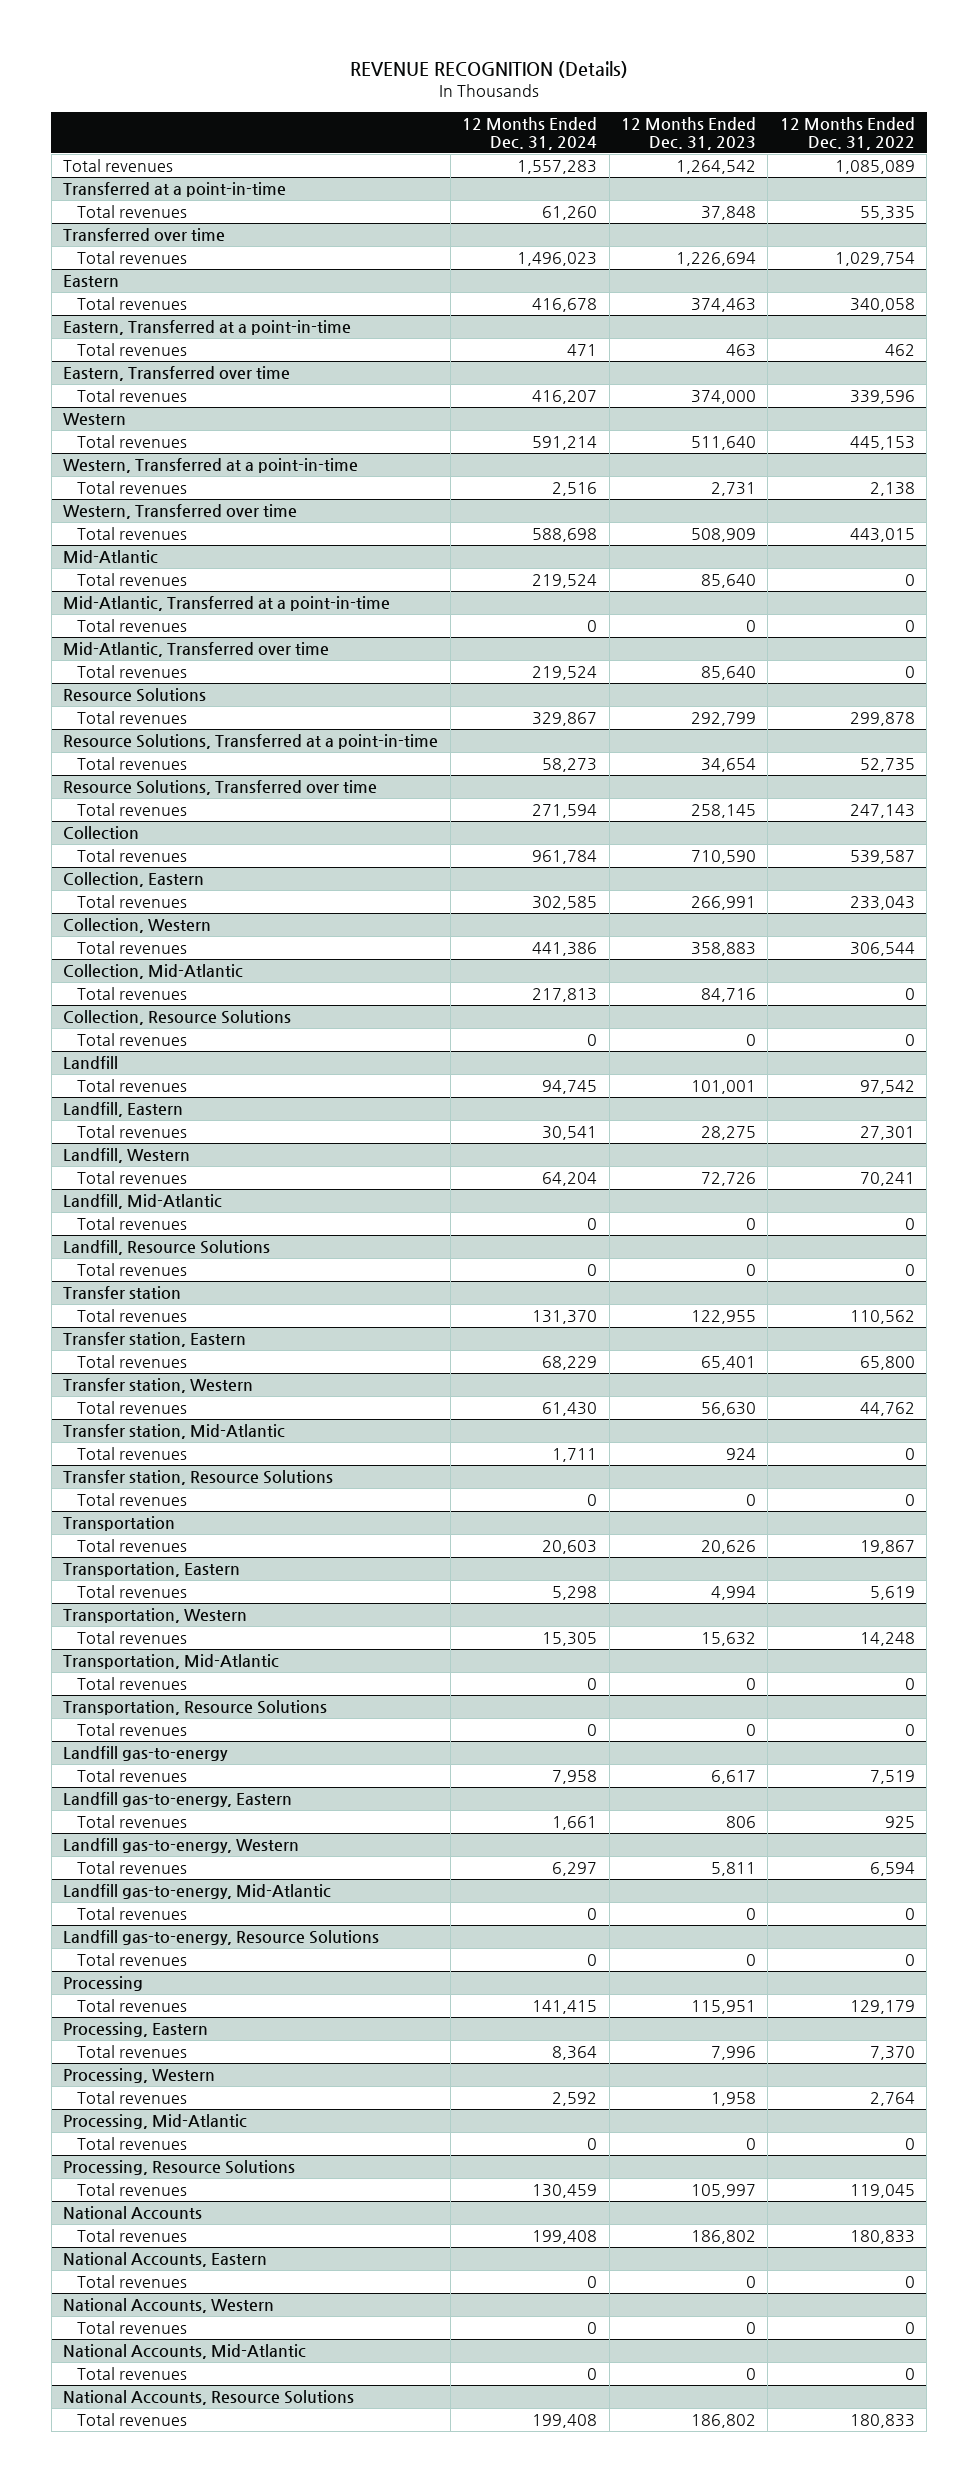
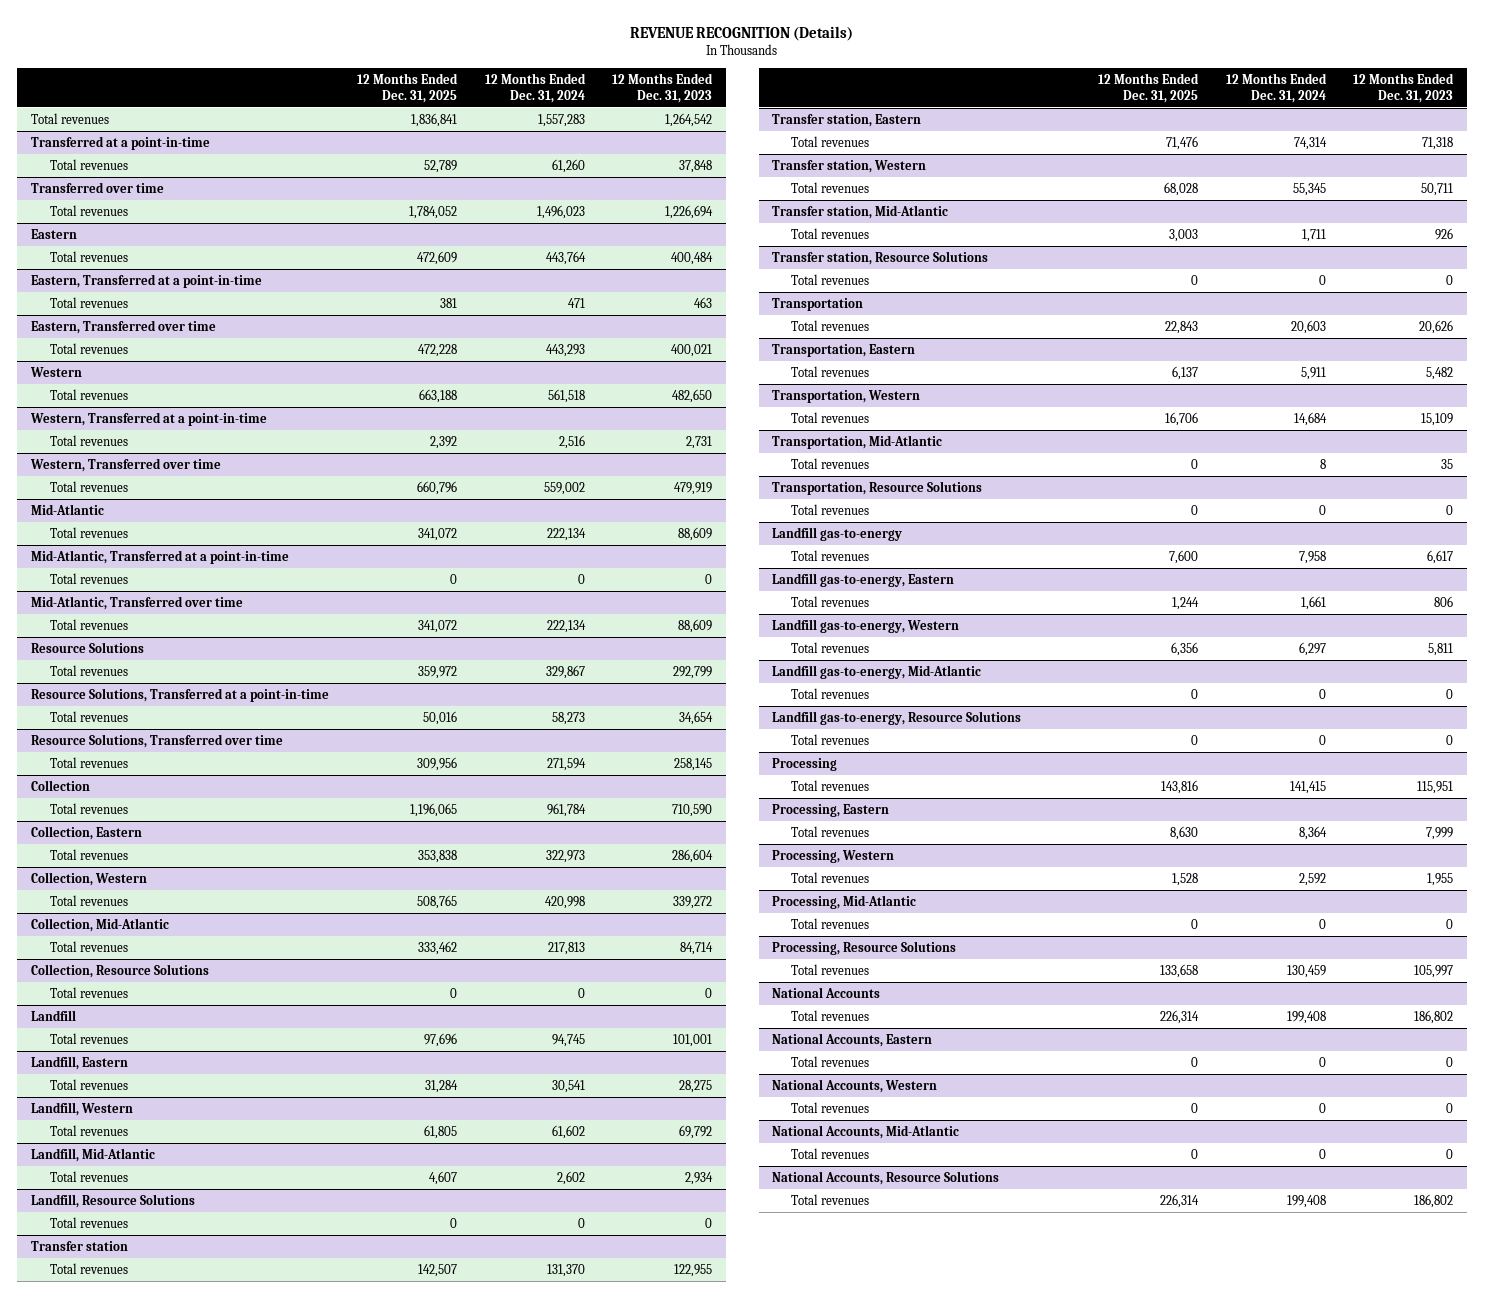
- | 12 Months Ended Dec. 31, 2024 | 12 Months Ended Dec. 31, 2023 | 12 Months Ended Dec. 31, 2022
+ | 12 Months Ended Dec. 31, 2025 | 12 Months Ended Dec. 31, 2024 | 12 Months Ended Dec. 31, 2023
@ Eastern
- Total revenues | 416,678 | 374,463 | 340,058
+ Total revenues | 472,609 | 443,764 | 400,484
@ Eastern, Transferred over time
- Total revenues | 416,207 | 374,000 | 339,596
+ Total revenues | 472,228 | 443,293 | 400,021
@ Western
- Total revenues | 591,214 | 511,640 | 445,153
+ Total revenues | 663,188 | 561,518 | 482,650
@ Western, Transferred over time
- Total revenues | 588,698 | 508,909 | 443,015
+ Total revenues | 660,796 | 559,002 | 479,919
@ Mid-Atlantic
- Total revenues | 219,524 | 85,640 | 0
+ Total revenues | 341,072 | 222,134 | 88,609
@ Mid-Atlantic, Transferred over time
- Total revenues | 219,524 | 85,640 | 0
+ Total revenues | 341,072 | 222,134 | 88,609
@ Collection, Eastern
- Total revenues | 302,585 | 266,991 | 233,043
+ Total revenues | 353,838 | 322,973 | 286,604
@ Collection, Western
- Total revenues | 441,386 | 358,883 | 306,544
+ Total revenues | 508,765 | 420,998 | 339,272
@ Collection, Mid-Atlantic
- Total revenues | 217,813 | 84,716 | 0
+ Total revenues | 333,462 | 217,813 | 84,714
@ Landfill, Western
- Total revenues | 64,204 | 72,726 | 70,241
+ Total revenues | 61,805 | 61,602 | 69,792
@ Landfill, Mid-Atlantic
- Total revenues | 0 | 0 | 0
+ Total revenues | 4,607 | 2,602 | 2,934
@ Transfer station, Eastern
- Total revenues | 68,229 | 65,401 | 65,800
+ Total revenues | 71,476 | 74,314 | 71,318
@ Transfer station, Western
- Total revenues | 61,430 | 56,630 | 44,762
+ Total revenues | 68,028 | 55,345 | 50,711
@ Transfer station, Mid-Atlantic
- Total revenues | 1,711 | 924 | 0
+ Total revenues | 3,003 | 1,711 | 926
@ Transportation, Eastern
- Total revenues | 5,298 | 4,994 | 5,619
+ Total revenues | 6,137 | 5,911 | 5,482
@ Transportation, Western
- Total revenues | 15,305 | 15,632 | 14,248
+ Total revenues | 16,706 | 14,684 | 15,109
@ Transportation, Mid-Atlantic
- Total revenues | 0 | 0 | 0
+ Total revenues | 0 | 8 | 35
@ Processing, Eastern
- Total revenues | 8,364 | 7,996 | 7,370
+ Total revenues | 8,630 | 8,364 | 7,999
@ Processing, Western
- Total revenues | 2,592 | 1,958 | 2,764
+ Total revenues | 1,528 | 2,592 | 1,955

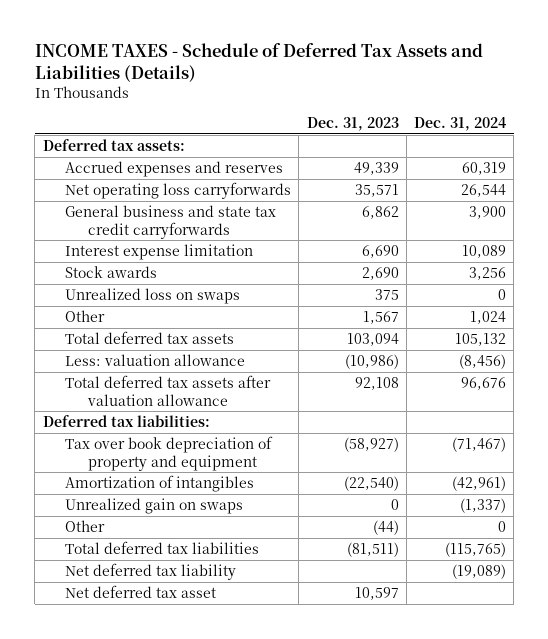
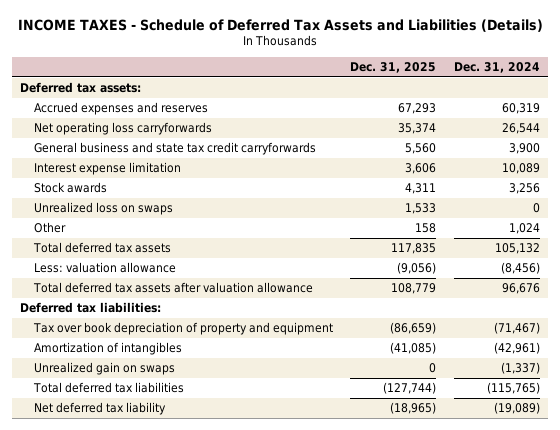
- | Dec. 31, 2023 | Dec. 31, 2024
+ | Dec. 31, 2025 | Dec. 31, 2024
- Other | (44) | 0
- Net deferred tax asset | 10,597 |

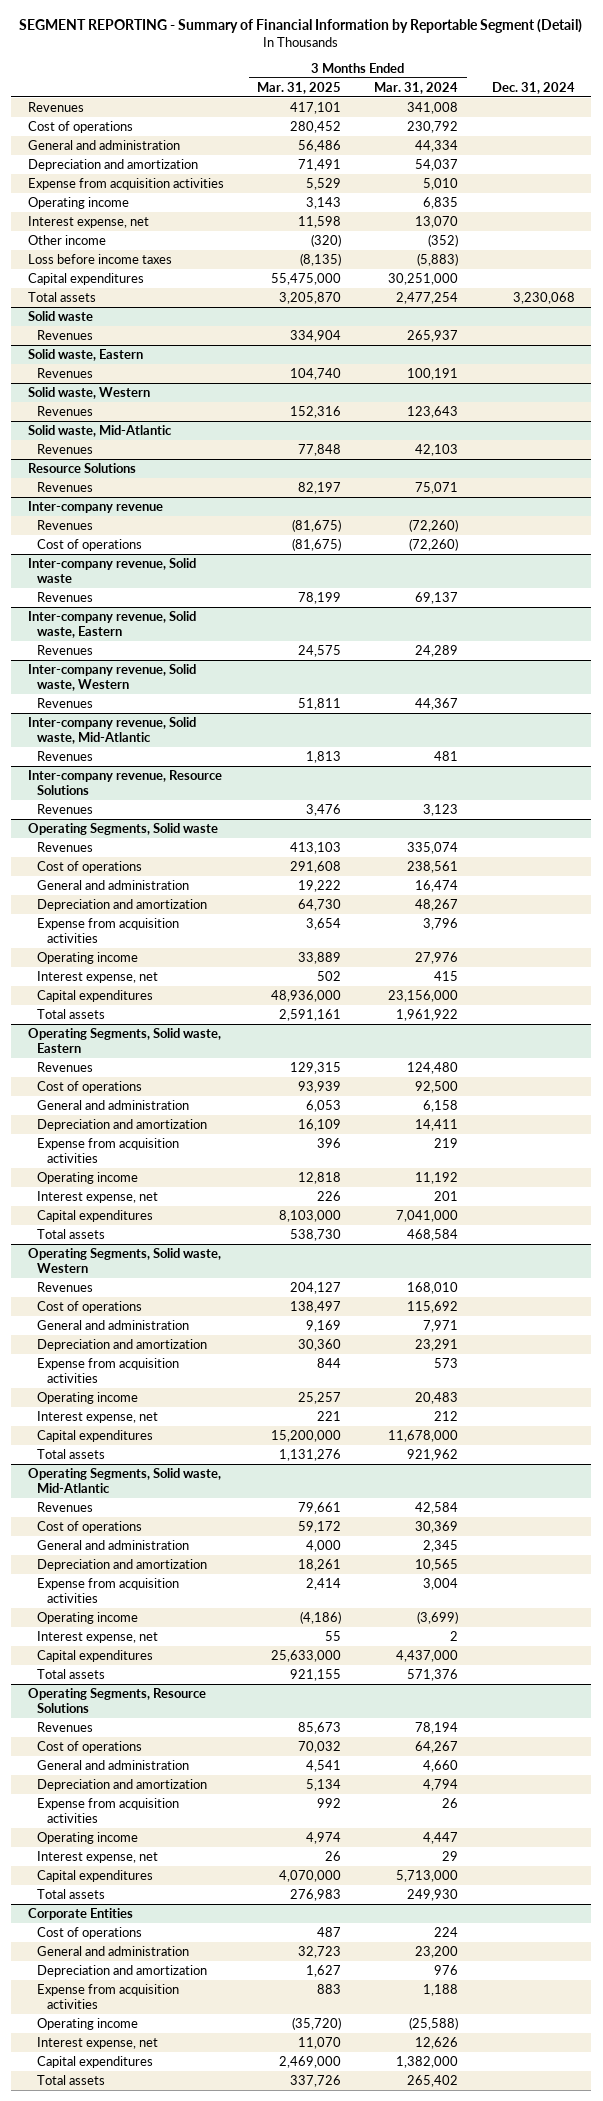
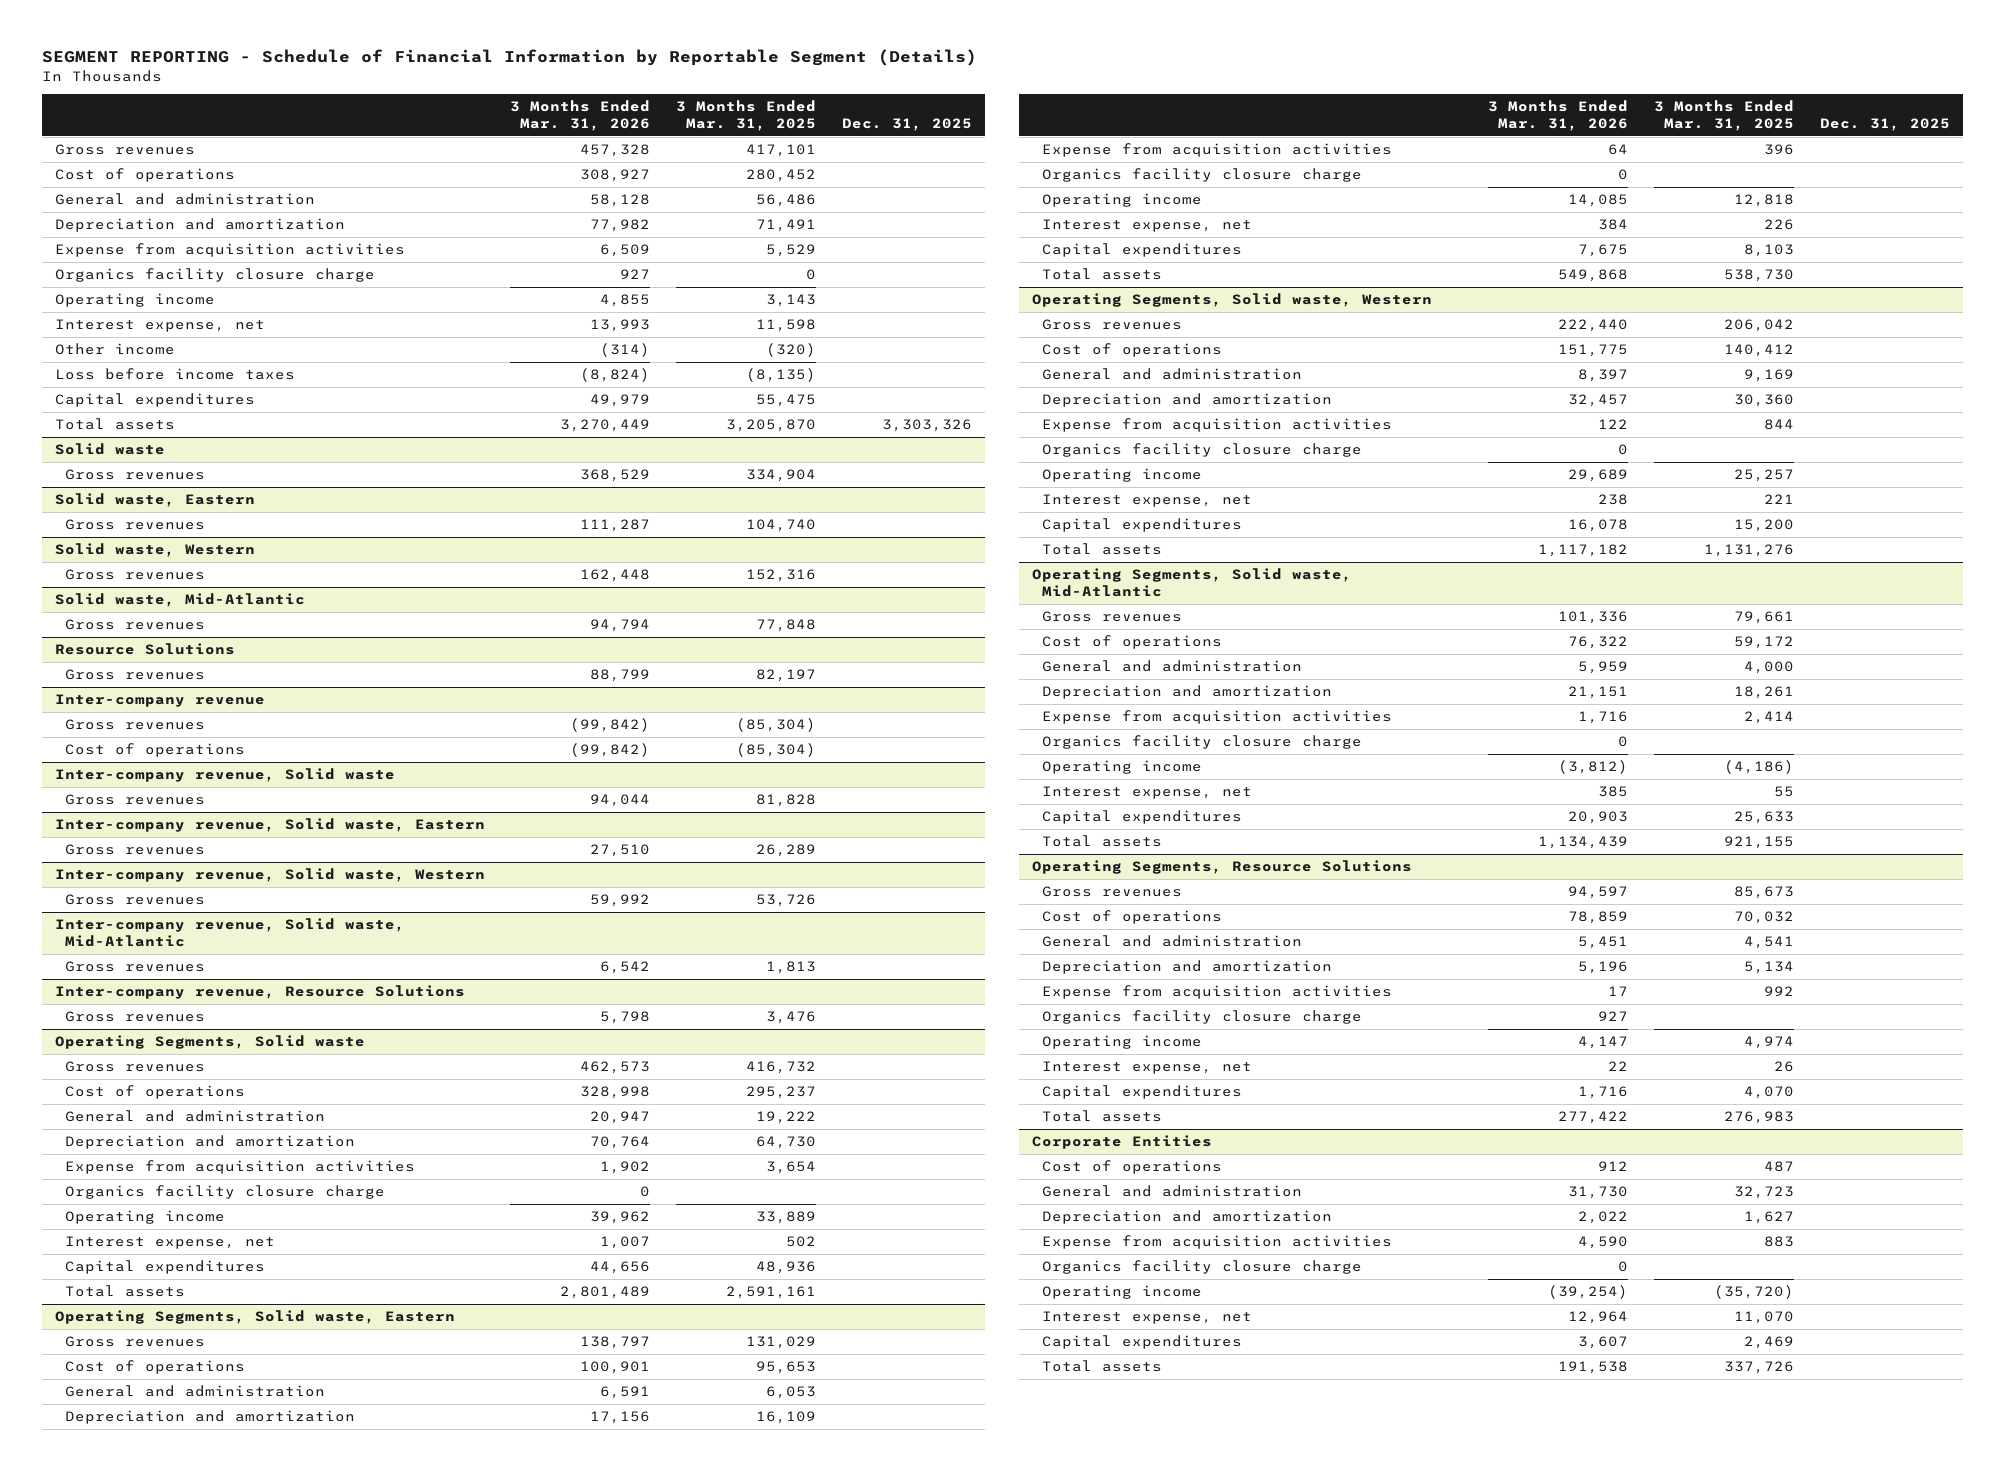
- SEGMENT REPORTING - Summary of Financial Information by Reportable Segment (Detail)
+ SEGMENT REPORTING - Schedule of Financial Information by Reportable Segment (Details)
- | 3 Months Ended Mar. 31, 2025 | 3 Months Ended Mar. 31, 2024 | Dec. 31, 2024
+ | 3 Months Ended Mar. 31, 2026 | 3 Months Ended Mar. 31, 2025 | Dec. 31, 2025
- Revenues | 417,101 | 341,008 |
+ Gross revenues | 457,328 | 417,101 |
+ Organics facility closure charge | 927 | 0 |
- Capital expenditures | 55,475,000 | 30,251,000 |
+ Capital expenditures | 49,979 | 55,475 |
@ Solid waste
- Revenues | 334,904 | 265,937 |
+ Gross revenues | 368,529 | 334,904 |
@ Solid waste, Eastern
- Revenues | 104,740 | 100,191 |
+ Gross revenues | 111,287 | 104,740 |
@ Solid waste, Western
- Revenues | 152,316 | 123,643 |
+ Gross revenues | 162,448 | 152,316 |
@ Solid waste, Mid-Atlantic
- Revenues | 77,848 | 42,103 |
+ Gross revenues | 94,794 | 77,848 |
@ Resource Solutions
- Revenues | 82,197 | 75,071 |
+ Gross revenues | 88,799 | 82,197 |
@ Inter-company revenue
- Revenues | (81,675) | (72,260) |
- Cost of operations | (81,675) | (72,260) |
+ Gross revenues | (99,842) | (85,304) |
+ Cost of operations | (99,842) | (85,304) |
@ Inter-company revenue, Solid waste
- Revenues | 78,199 | 69,137 |
+ Gross revenues | 94,044 | 81,828 |
@ Inter-company revenue, Solid waste, Eastern
- Revenues | 24,575 | 24,289 |
+ Gross revenues | 27,510 | 26,289 |
@ Inter-company revenue, Solid waste, Western
- Revenues | 51,811 | 44,367 |
+ Gross revenues | 59,992 | 53,726 |
@ Inter-company revenue, Solid waste, Mid-Atlantic
- Revenues | 1,813 | 481 |
+ Gross revenues | 6,542 | 1,813 |
@ Inter-company revenue, Resource Solutions
- Revenues | 3,476 | 3,123 |
+ Gross revenues | 5,798 | 3,476 |
@ Operating Segments, Solid waste
- Revenues | 413,103 | 335,074 |
- Cost of operations | 291,608 | 238,561 |
+ Gross revenues | 462,573 | 416,732 |
+ Cost of operations | 328,998 | 295,237 |
+ Organics facility closure charge | 0 | |
- Capital expenditures | 48,936,000 | 23,156,000 |
+ Capital expenditures | 44,656 | 48,936 |
@ Operating Segments, Solid waste, Eastern
- Revenues | 129,315 | 124,480 |
- Cost of operations | 93,939 | 92,500 |
+ Gross revenues | 138,797 | 131,029 |
+ Cost of operations | 100,901 | 95,653 |
+ Organics facility closure charge | 0 | |
- Capital expenditures | 8,103,000 | 7,041,000 |
+ Capital expenditures | 7,675 | 8,103 |
@ Operating Segments, Solid waste, Western
- Revenues | 204,127 | 168,010 |
- Cost of operations | 138,497 | 115,692 |
+ Gross revenues | 222,440 | 206,042 |
+ Cost of operations | 151,775 | 140,412 |
+ Organics facility closure charge | 0 | |
- Capital expenditures | 15,200,000 | 11,678,000 |
+ Capital expenditures | 16,078 | 15,200 |
@ Operating Segments, Solid waste, Mid-Atlantic
- Revenues | 79,661 | 42,584 |
+ Gross revenues | 101,336 | 79,661 |
+ Organics facility closure charge | 0 | |
- Capital expenditures | 25,633,000 | 4,437,000 |
+ Capital expenditures | 20,903 | 25,633 |
@ Operating Segments, Resource Solutions
- Revenues | 85,673 | 78,194 |
+ Gross revenues | 94,597 | 85,673 |
+ Organics facility closure charge | 927 | |
- Capital expenditures | 4,070,000 | 5,713,000 |
+ Capital expenditures | 1,716 | 4,070 |
@ Corporate Entities
+ Organics facility closure charge | 0 | |
- Capital expenditures | 2,469,000 | 1,382,000 |
+ Capital expenditures | 3,607 | 2,469 |

